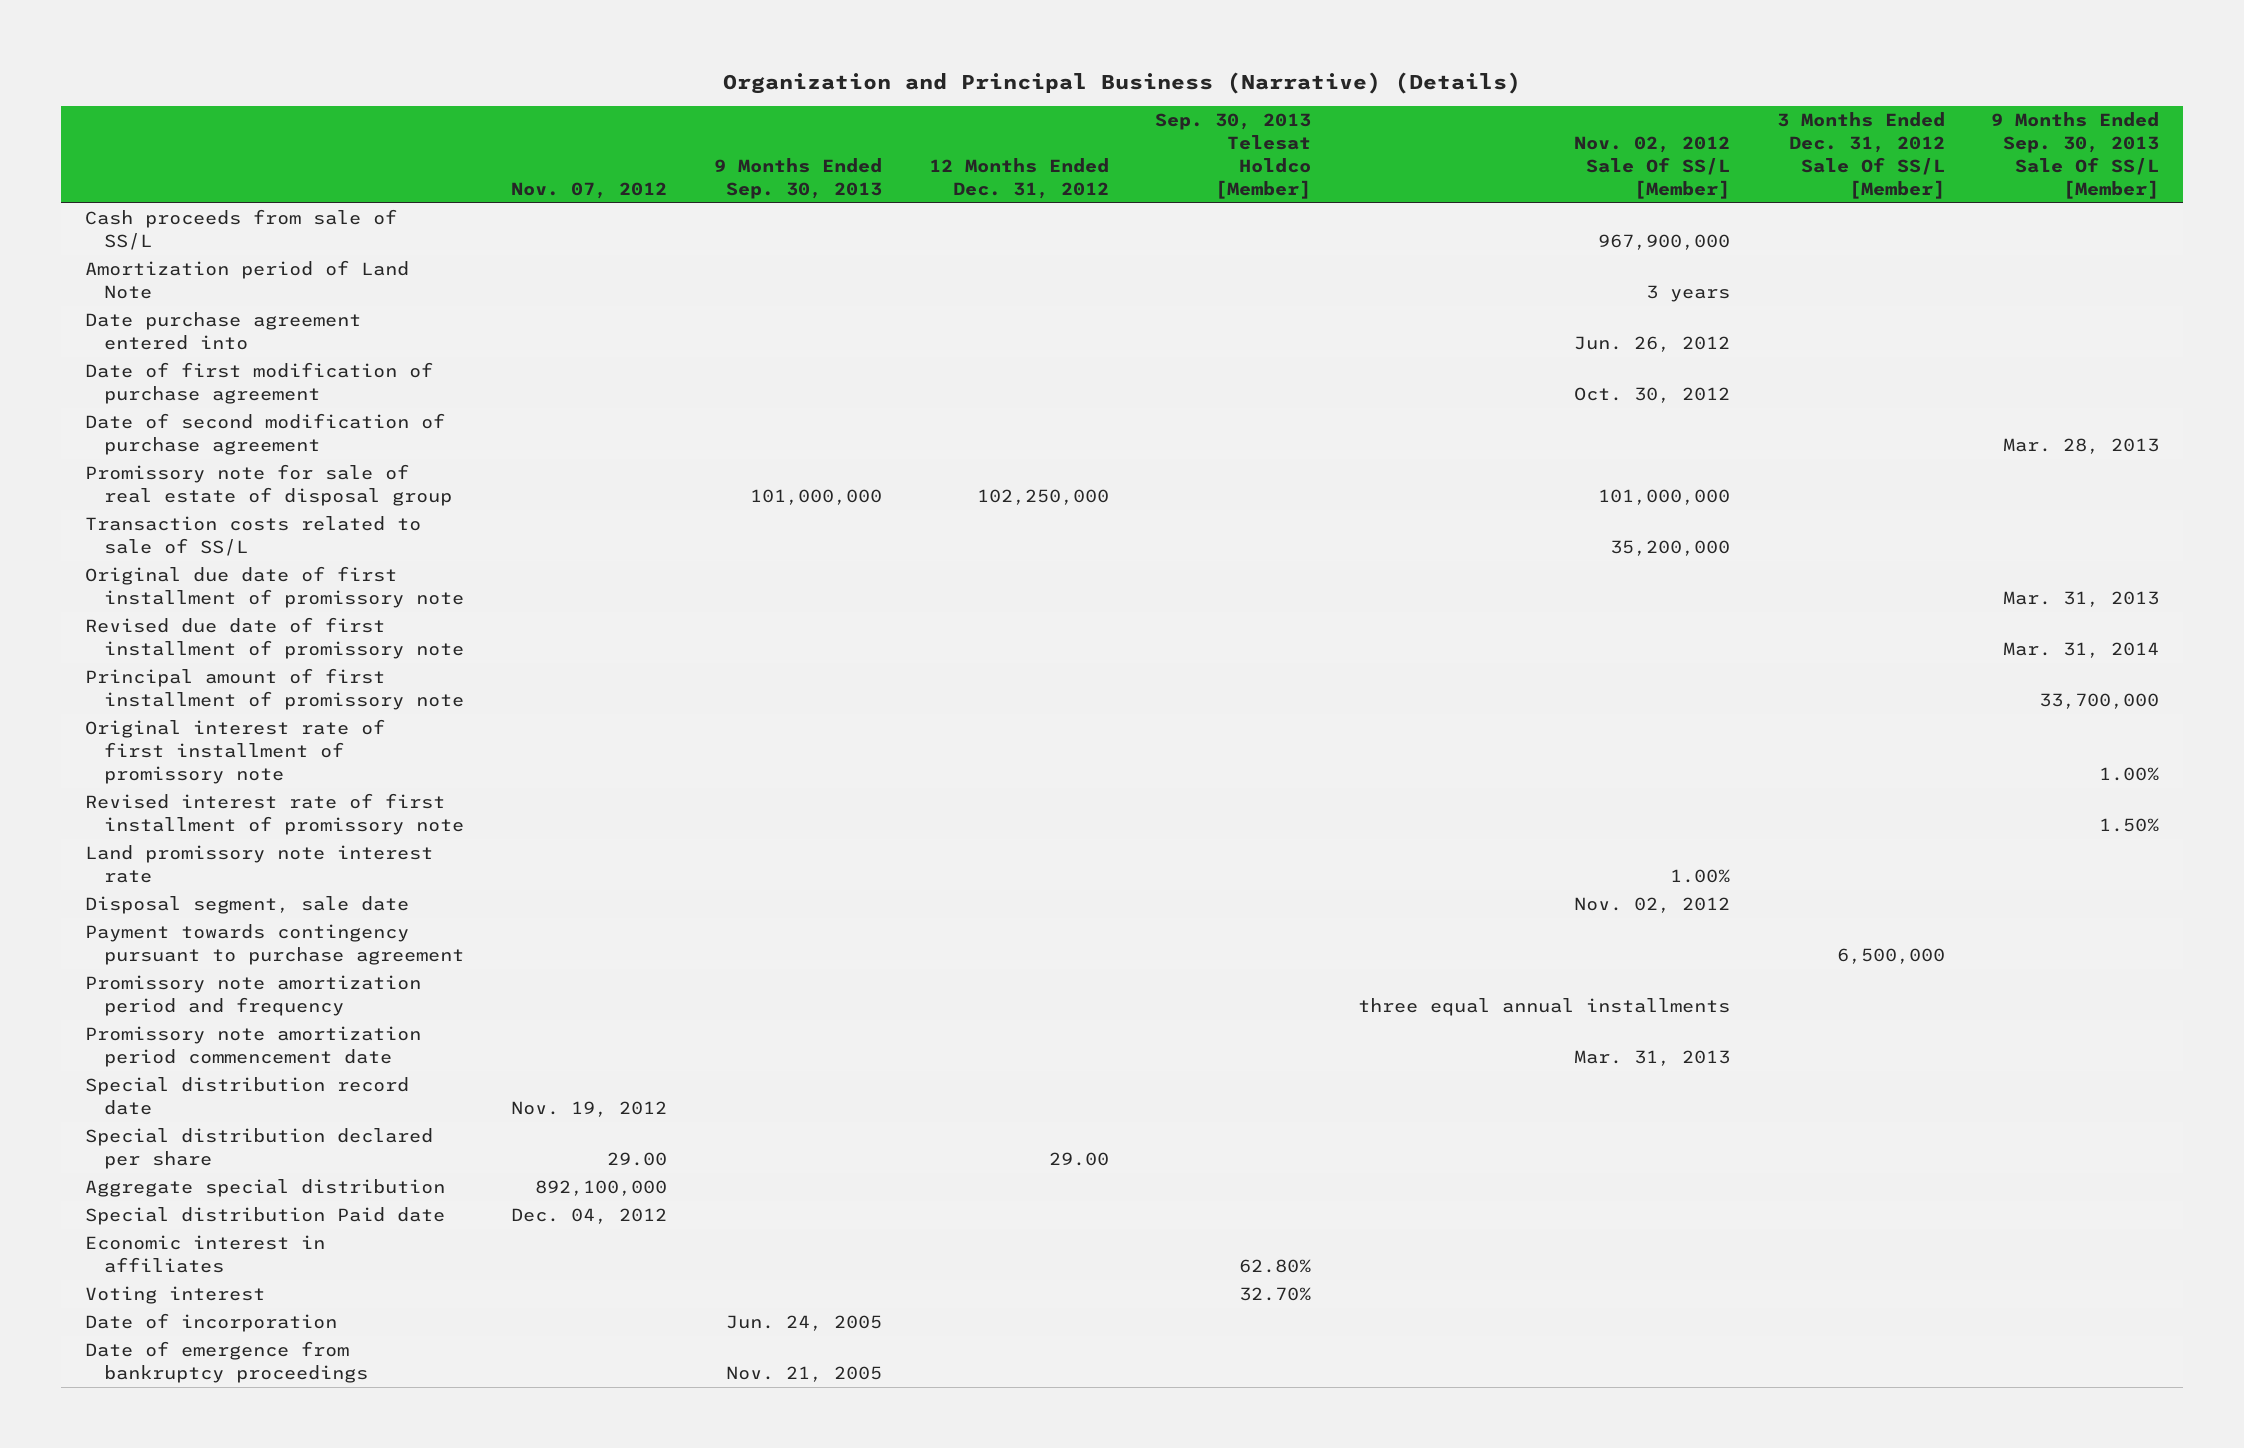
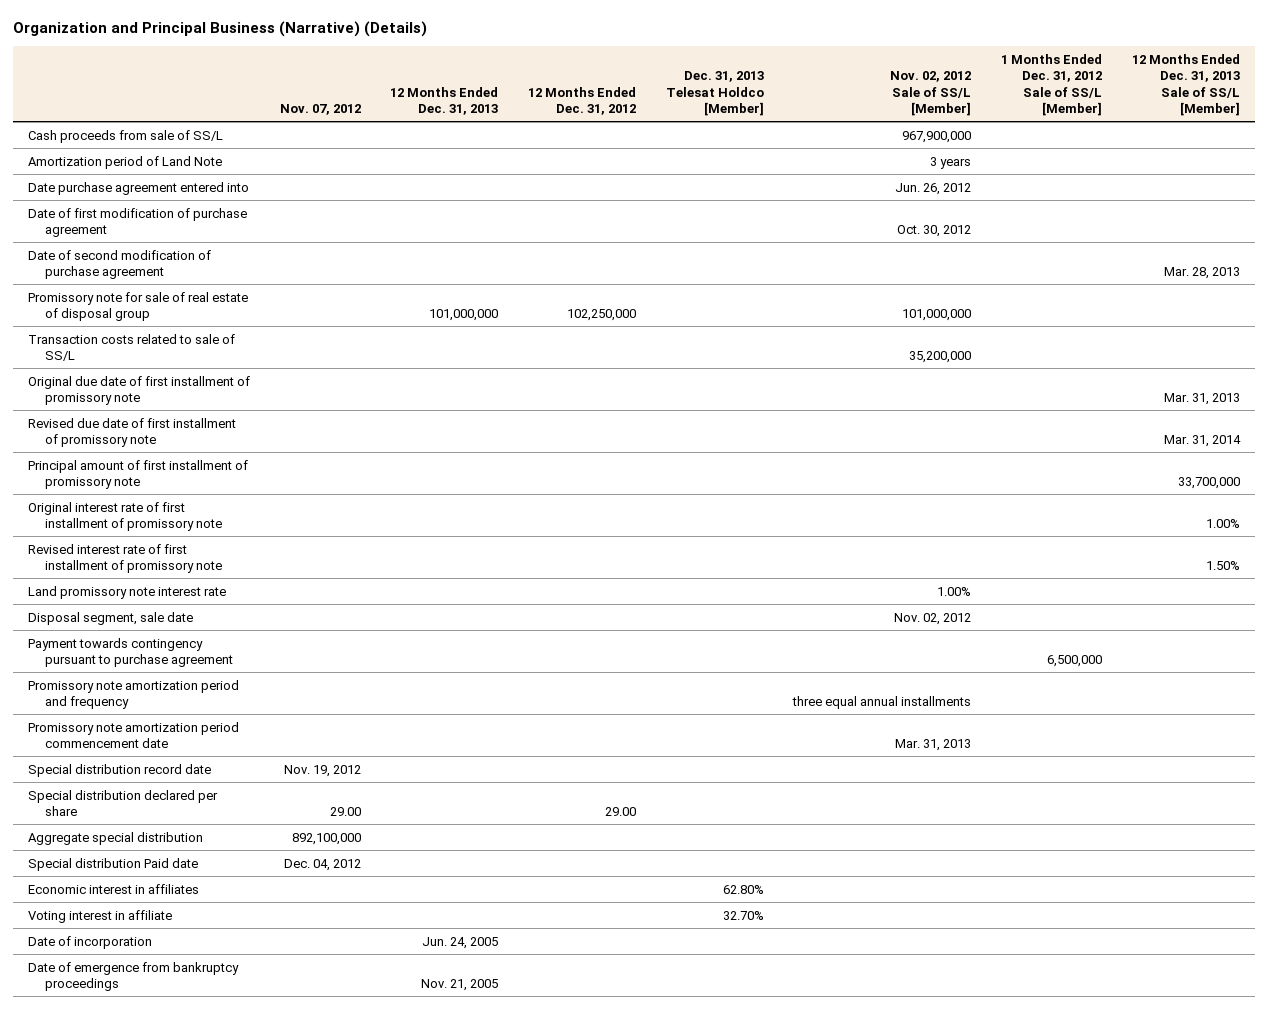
- | Nov. 07, 2012 | 9 Months Ended Sep. 30, 2013 | 12 Months Ended Dec. 31, 2012 | Sep. 30, 2013 Telesat Holdco [Member] | Nov. 02, 2012 Sale Of SS/L [Member] | 3 Months Ended Dec. 31, 2012 Sale Of SS/L [Member] | 9 Months Ended Sep. 30, 2013 Sale Of SS/L [Member]
+ | Nov. 07, 2012 | 12 Months Ended Dec. 31, 2013 | 12 Months Ended Dec. 31, 2012 | Dec. 31, 2013 Telesat Holdco [Member] | Nov. 02, 2012 Sale of SS/L [Member] | 1 Months Ended Dec. 31, 2012 Sale of SS/L [Member] | 12 Months Ended Dec. 31, 2013 Sale of SS/L [Member]
- Voting interest | | | | 32.70% | | |
+ Voting interest in affiliate | | | | 32.70% | | |

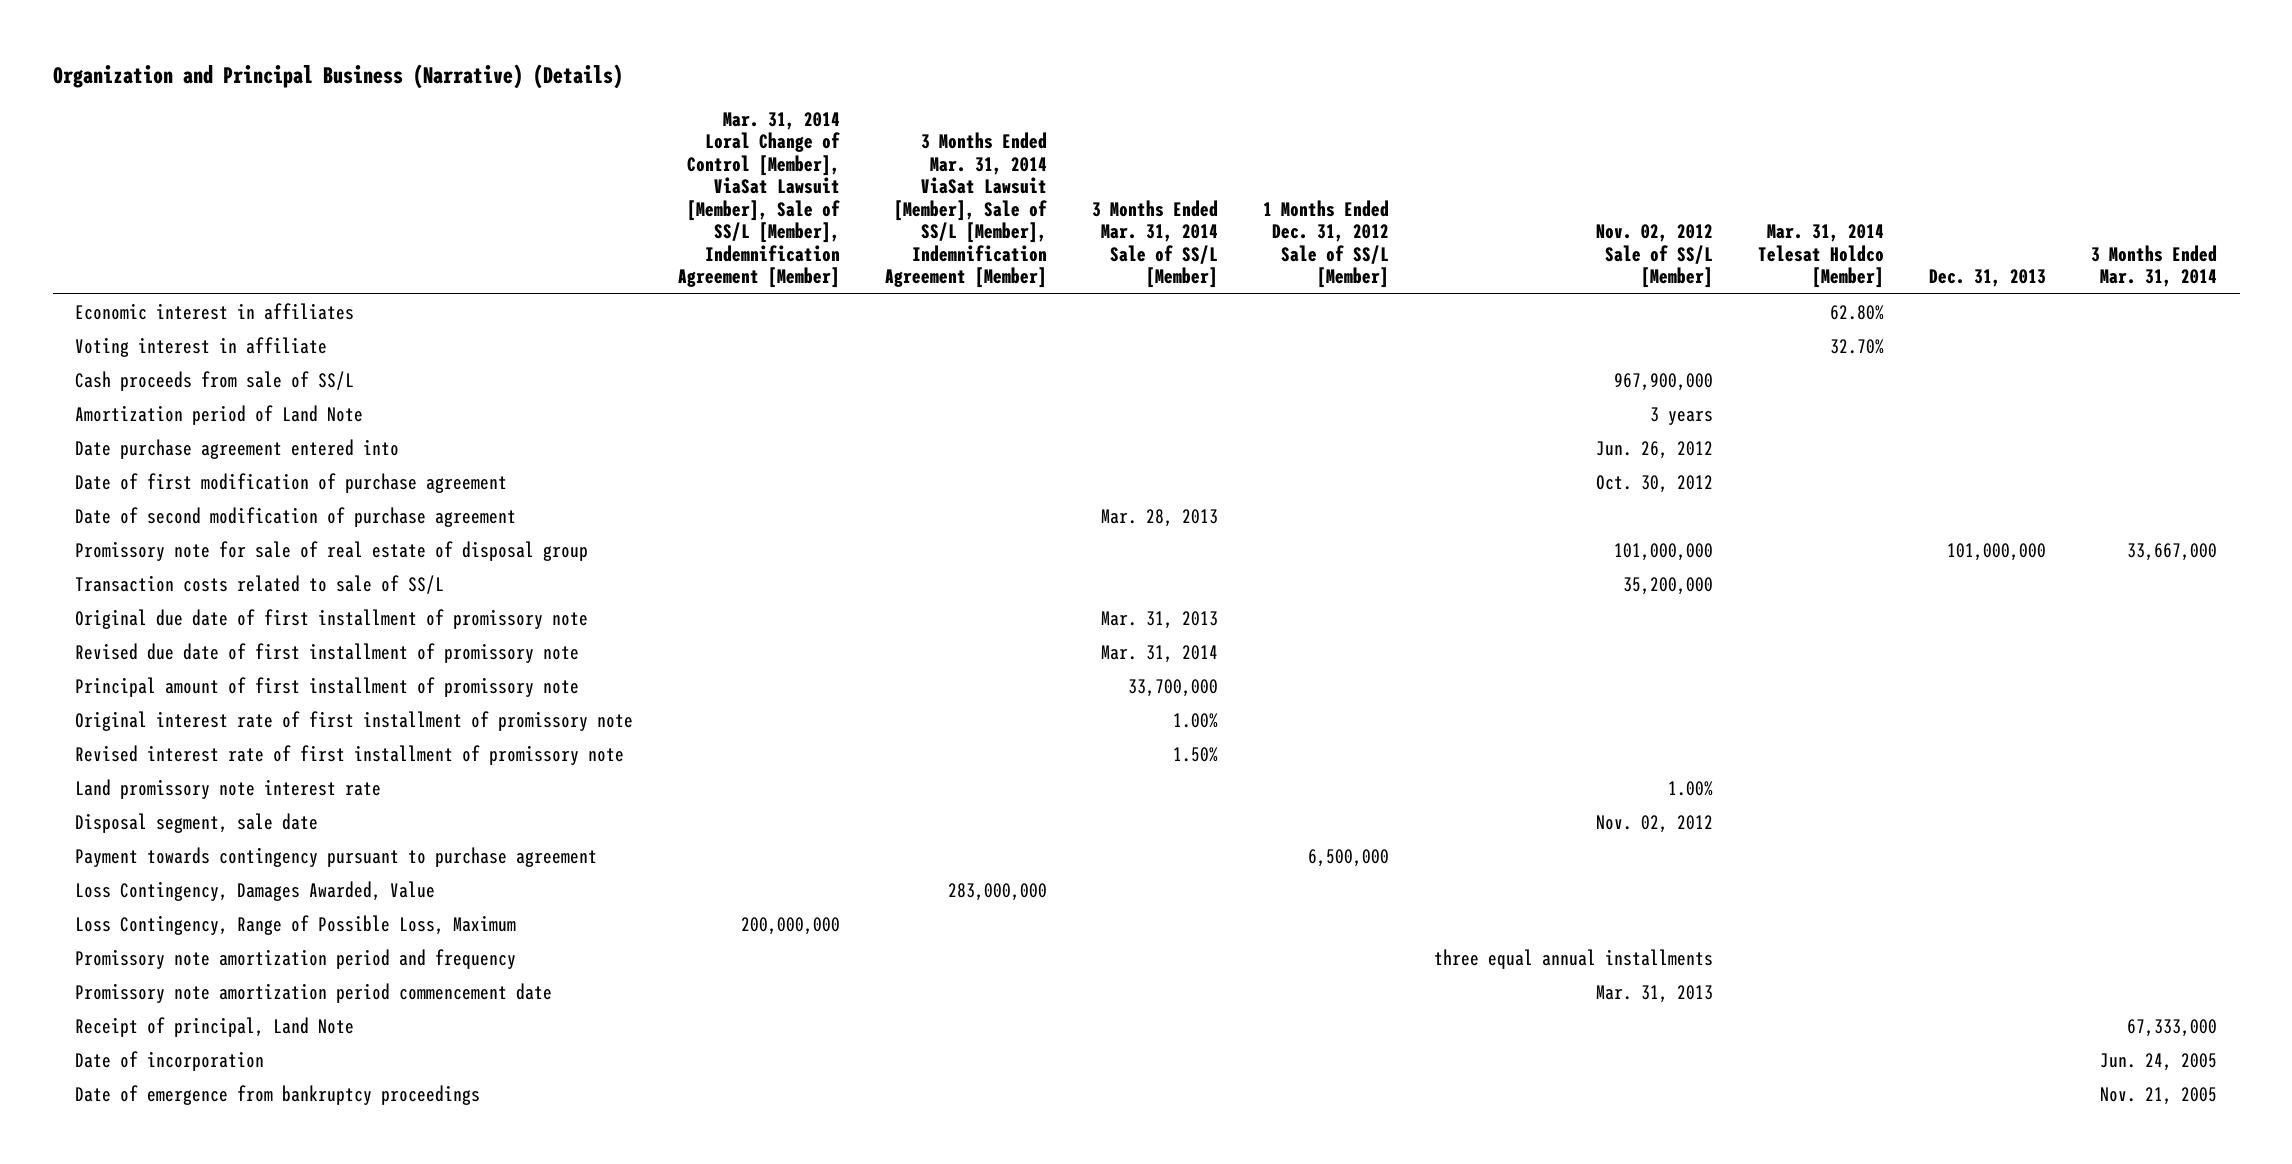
- | Nov. 07, 2012 | 12 Months Ended Dec. 31, 2013 | 12 Months Ended Dec. 31, 2012 | Dec. 31, 2013 Telesat Holdco [Member] | Nov. 02, 2012 Sale of SS/L [Member] | 1 Months Ended Dec. 31, 2012 Sale of SS/L [Member] | 12 Months Ended Dec. 31, 2013 Sale of SS/L [Member]
+ | Mar. 31, 2014 Loral Change of Control [Member], ViaSat Lawsuit [Member], Sale of SS/L [Member], Indemnification Agreement [Member] | 3 Months Ended Mar. 31, 2014 ViaSat Lawsuit [Member], Sale of SS/L [Member], Indemnification Agreement [Member] | 3 Months Ended Mar. 31, 2014 Sale of SS/L [Member] | 1 Months Ended Dec. 31, 2012 Sale of SS/L [Member] | Nov. 02, 2012 Sale of SS/L [Member] | Mar. 31, 2014 Telesat Holdco [Member] | Dec. 31, 2013 | 3 Months Ended Mar. 31, 2014
moved up: Economic interest in affiliates | | | | | | 62.80% | |
moved up: Voting interest in affiliate | | | | | | 32.70% | |
+ Loss Contingency, Damages Awarded, Value | | 283,000,000 | | | | | |
+ Loss Contingency, Range of Possible Loss, Maximum | 200,000,000 | | | | | | |
- Special distribution record date | Nov. 19, 2012 | | | | | |
- Special distribution declared per share | 29.00 | | 29.00 | | | |
- Aggregate special distribution | 892,100,000 | | | | | |
- Special distribution Paid date | Dec. 04, 2012 | | | | | |
+ Receipt of principal, Land Note | | | | | | | | 67,333,000

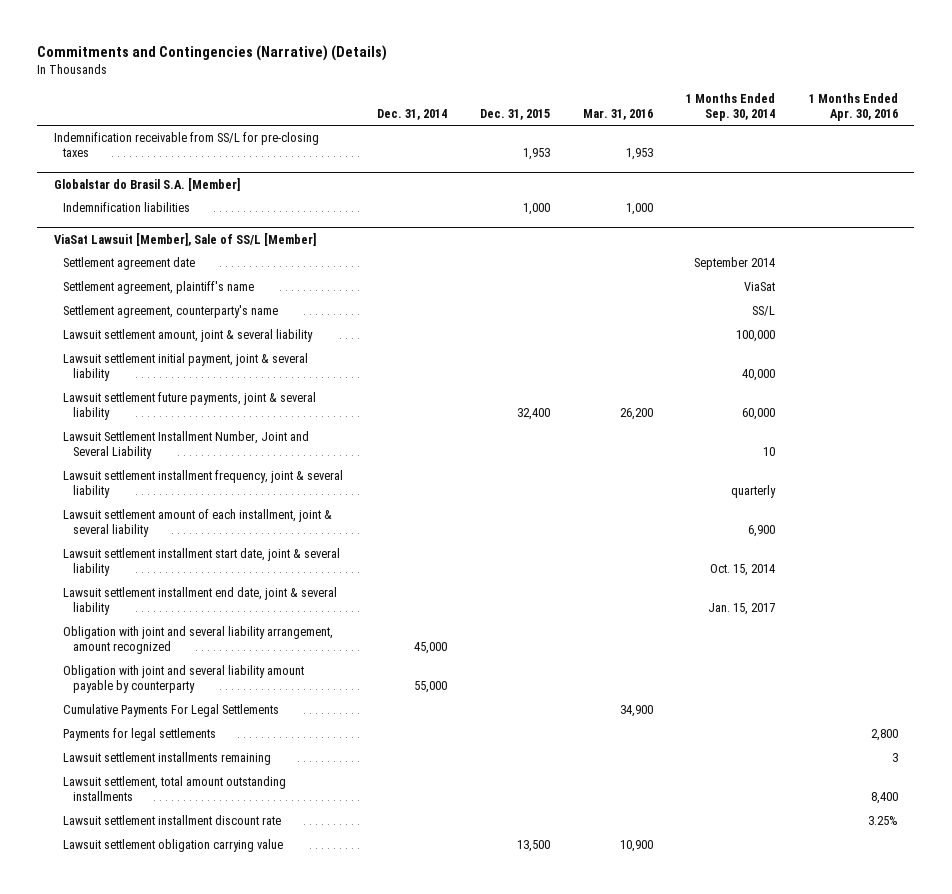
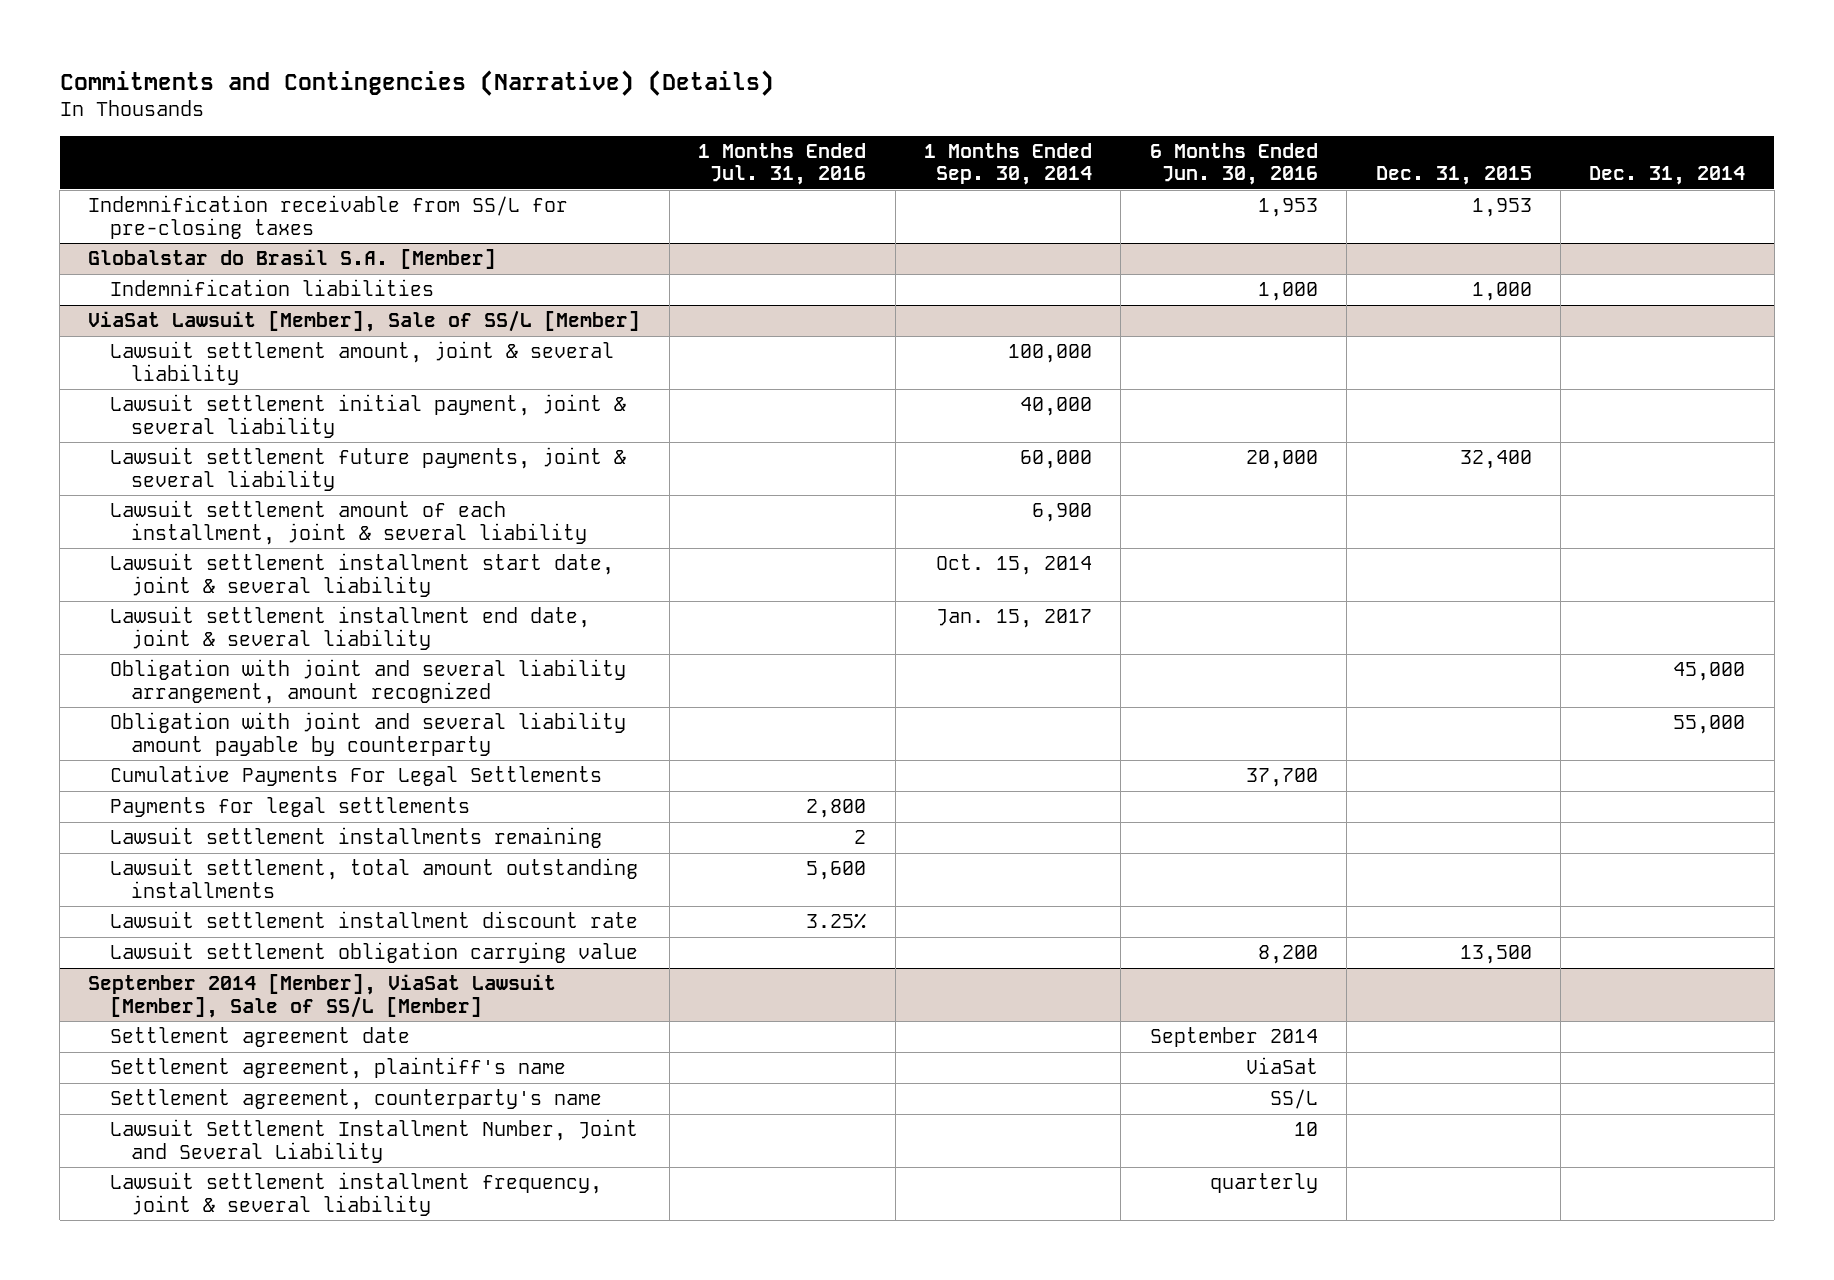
- | Dec. 31, 2014 | Dec. 31, 2015 | Mar. 31, 2016 | 1 Months Ended Sep. 30, 2014 | 1 Months Ended Apr. 30, 2016
+ | 1 Months Ended Jul. 31, 2016 | 1 Months Ended Sep. 30, 2014 | 6 Months Ended Jun. 30, 2016 | Dec. 31, 2015 | Dec. 31, 2014
@ ViaSat Lawsuit [Member], Sale of SS/L [Member]
- Settlement agreement date | | | | September 2014 |
- Settlement agreement, plaintiff's name | | | | ViaSat |
- Settlement agreement, counterparty's name | | | | SS/L |
- Lawsuit Settlement Installment Number, Joint and Several Liability | | | | 10 |
- Lawsuit settlement installment frequency, joint & several liability | | | | quarterly |
+ September 2014 [Member], ViaSat Lawsuit [Member], Sale of SS/L [Member]
+ Settlement agreement date | | | September 2014 | |
+ Settlement agreement, plaintiff's name | | | ViaSat | |
+ Settlement agreement, counterparty's name | | | SS/L | |
+ Lawsuit Settlement Installment Number, Joint and Several Liability | | | 10 | |
+ Lawsuit settlement installment frequency, joint & several liability | | | quarterly | |

